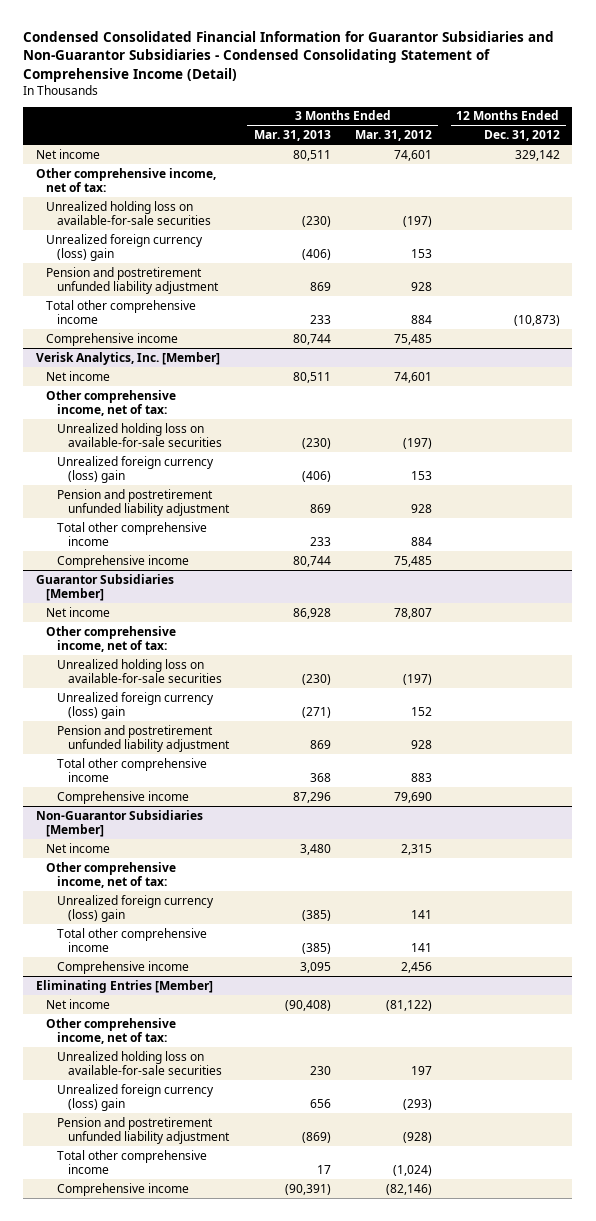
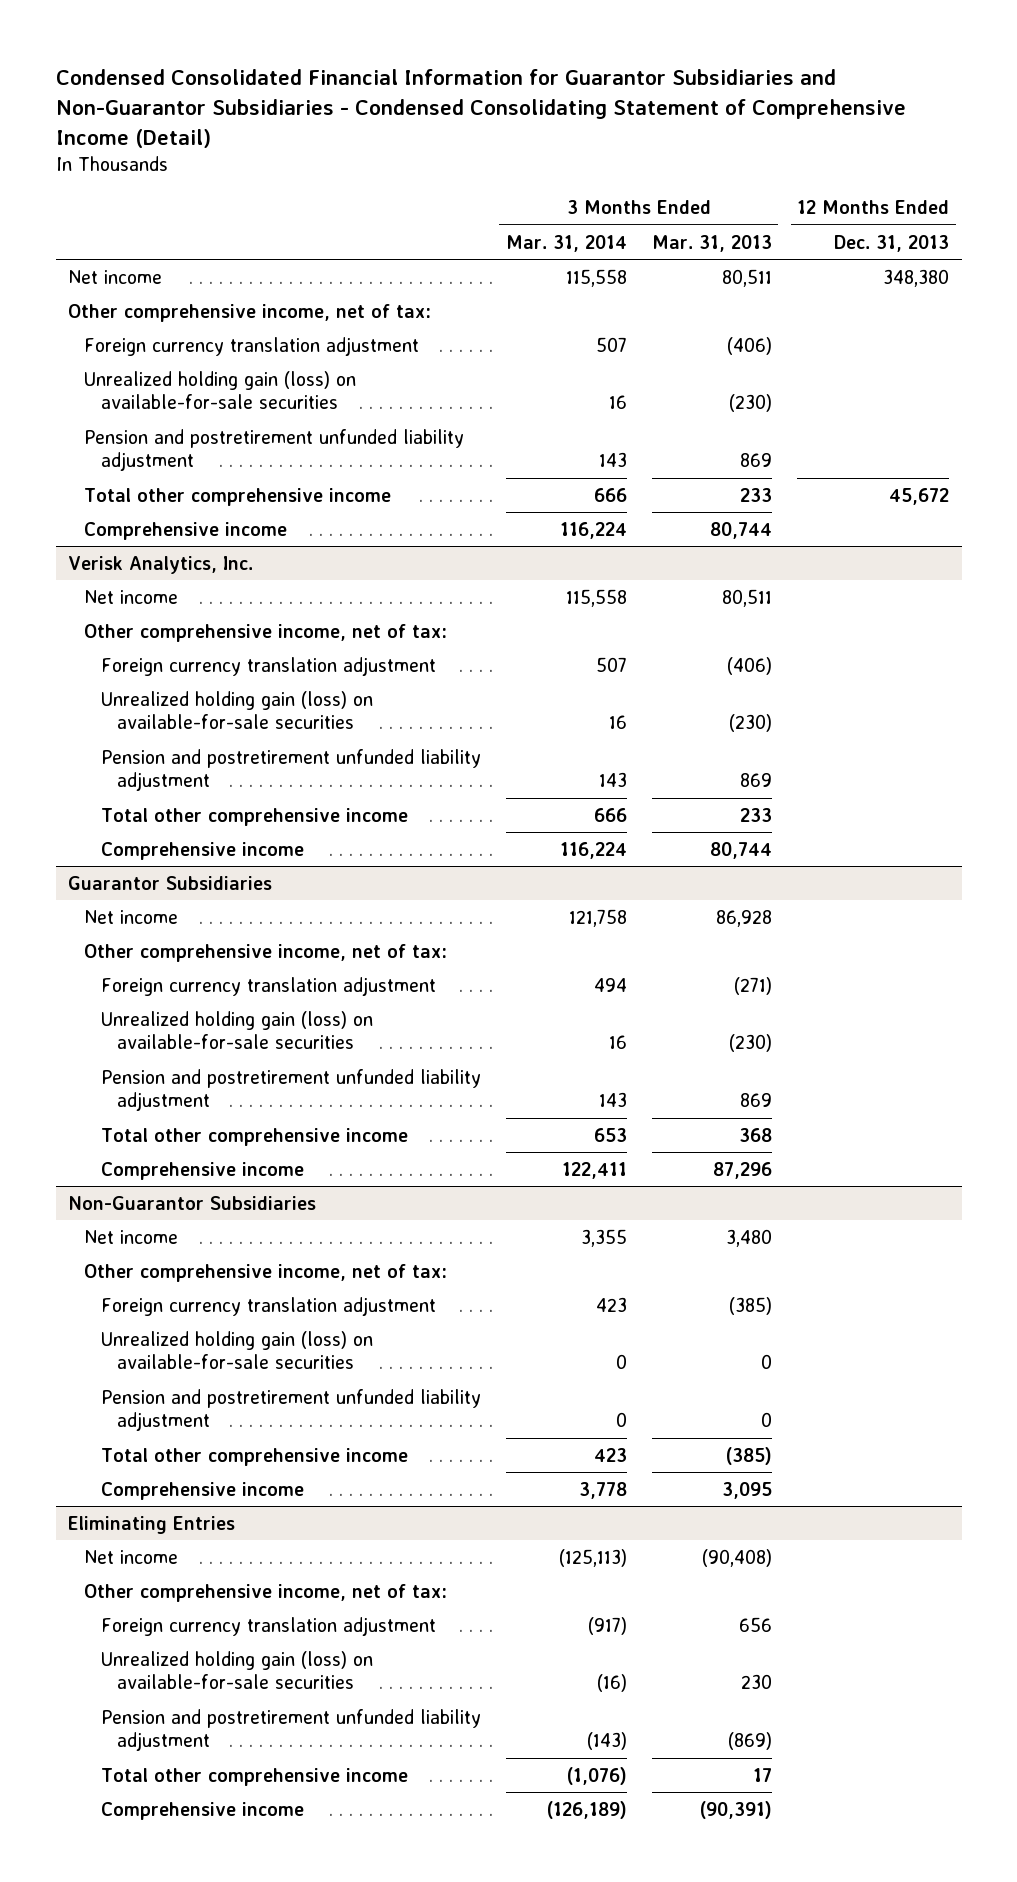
- | 3 Months Ended Mar. 31, 2013 | 3 Months Ended Mar. 31, 2012 | 12 Months Ended Dec. 31, 2012
+ | 3 Months Ended Mar. 31, 2014 | 3 Months Ended Mar. 31, 2013 | 12 Months Ended Dec. 31, 2013
- Unrealized holding loss on available-for-sale securities | (230) | (197) |
- Unrealized foreign currency (loss) gain | (406) | 153 |
+ Foreign currency translation adjustment | 507 | (406) |
+ Unrealized holding gain (loss) on available-for-sale securities | 16 | (230) |
- Verisk Analytics, Inc. [Member]
+ Verisk Analytics, Inc.
- Unrealized holding loss on available-for-sale securities | (230) | (197) |
- Unrealized foreign currency (loss) gain | (406) | 153 |
+ Foreign currency translation adjustment | 507 | (406) |
+ Unrealized holding gain (loss) on available-for-sale securities | 16 | (230) |
- Guarantor Subsidiaries [Member]
+ Guarantor Subsidiaries
- Unrealized holding loss on available-for-sale securities | (230) | (197) |
- Unrealized foreign currency (loss) gain | (271) | 152 |
+ Foreign currency translation adjustment | 494 | (271) |
+ Unrealized holding gain (loss) on available-for-sale securities | 16 | (230) |
- Non-Guarantor Subsidiaries [Member]
+ Non-Guarantor Subsidiaries
- Unrealized foreign currency (loss) gain | (385) | 141 |
+ Foreign currency translation adjustment | 423 | (385) |
+ Unrealized holding gain (loss) on available-for-sale securities | 0 | 0 |
+ Pension and postretirement unfunded liability adjustment | 0 | 0 |
- Eliminating Entries [Member]
+ Eliminating Entries
- Unrealized holding loss on available-for-sale securities | 230 | 197 |
- Unrealized foreign currency (loss) gain | 656 | (293) |
+ Foreign currency translation adjustment | (917) | 656 |
+ Unrealized holding gain (loss) on available-for-sale securities | (16) | 230 |

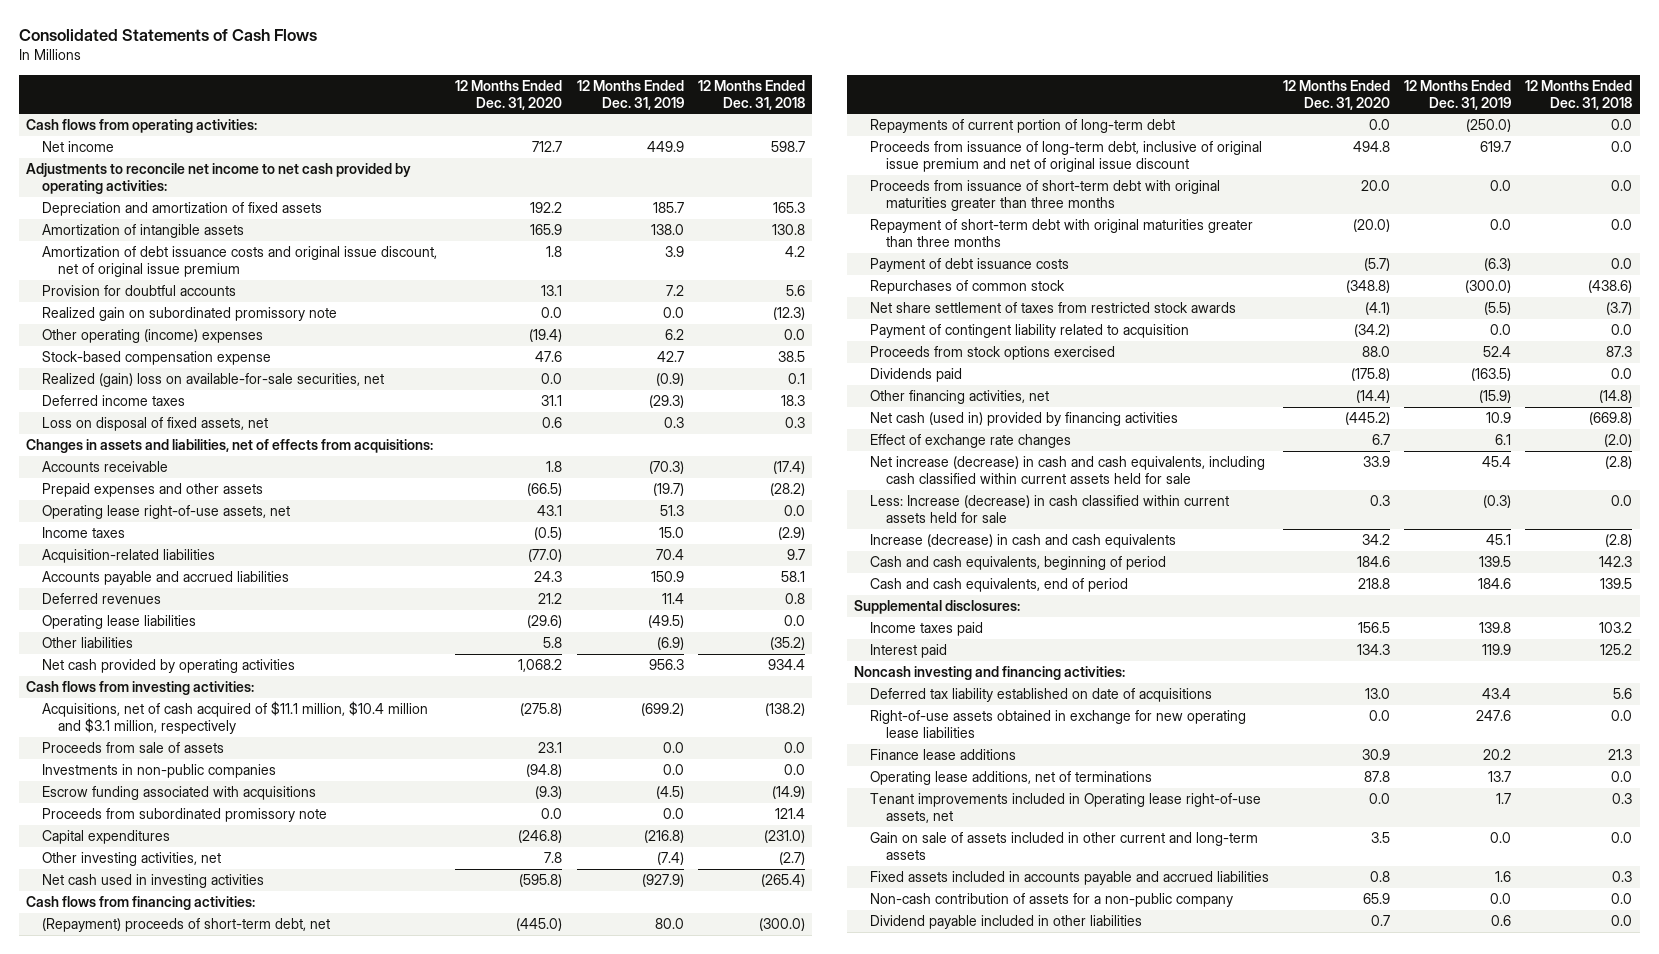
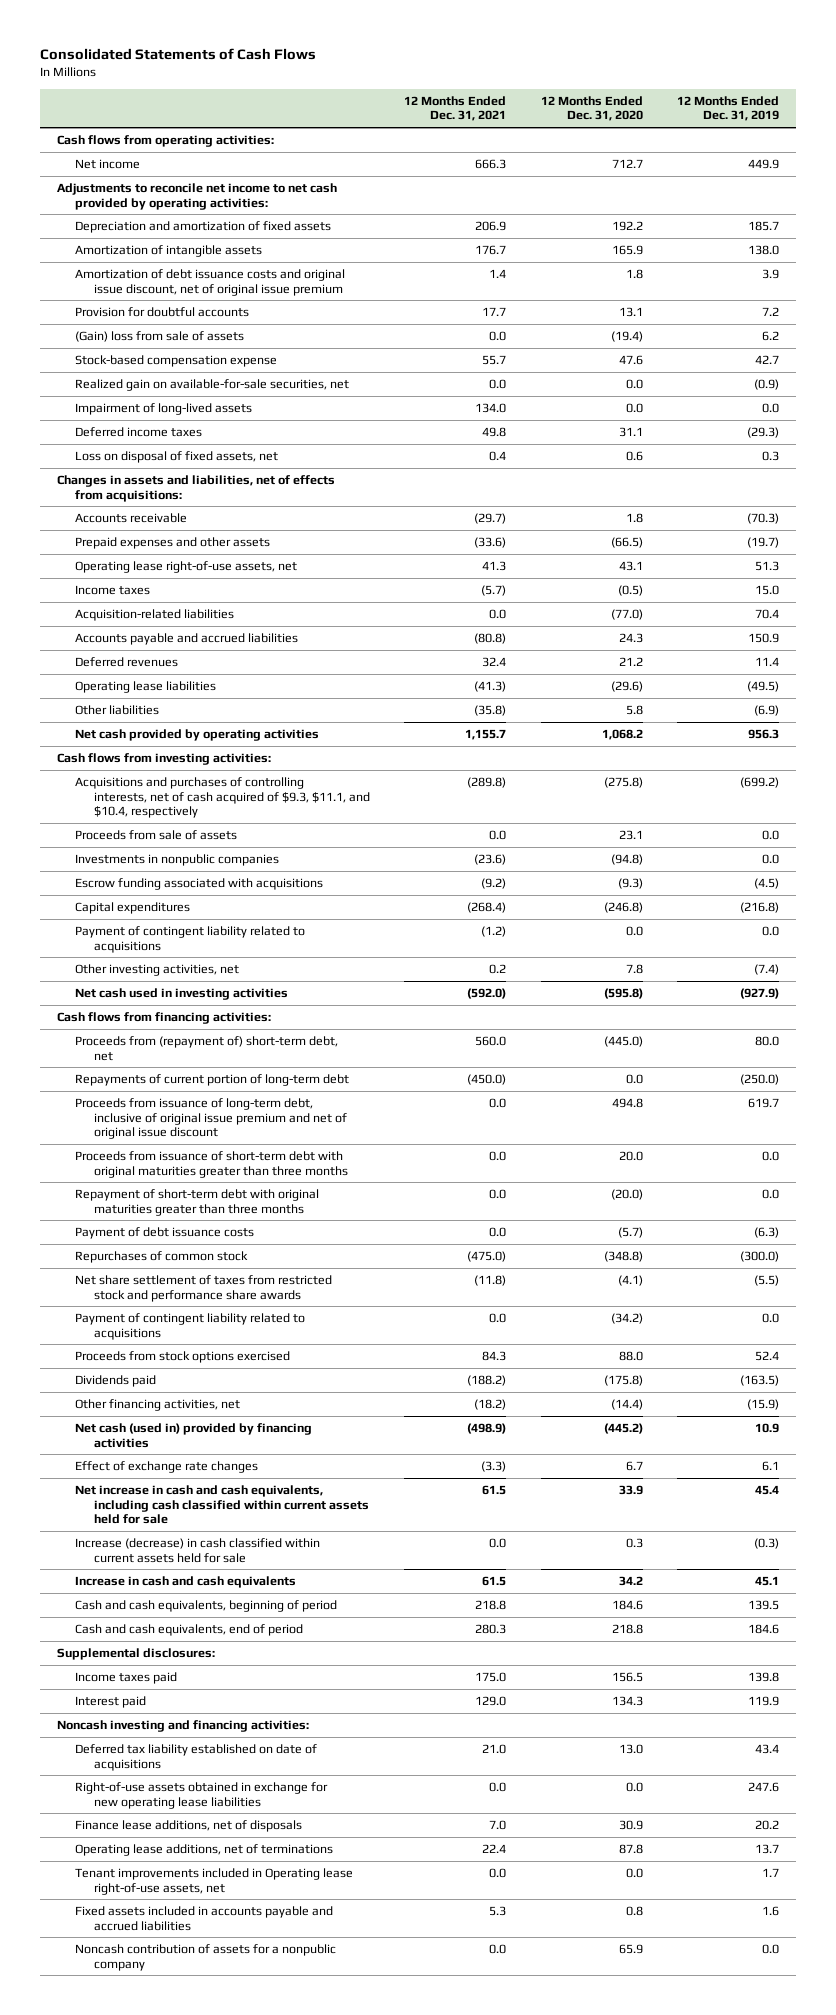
- | 12 Months Ended Dec. 31, 2020 | 12 Months Ended Dec. 31, 2019 | 12 Months Ended Dec. 31, 2018
+ | 12 Months Ended Dec. 31, 2021 | 12 Months Ended Dec. 31, 2020 | 12 Months Ended Dec. 31, 2019
- Realized gain on subordinated promissory note | 0.0 | 0.0 | (12.3)
- Other operating (income) expenses | (19.4) | 6.2 | 0.0
+ (Gain) loss from sale of assets | 0.0 | (19.4) | 6.2
- Realized (gain) loss on available-for-sale securities, net | 0.0 | (0.9) | 0.1
+ Realized gain on available-for-sale securities, net | 0.0 | 0.0 | (0.9)
+ Impairment of long-lived assets | 134.0 | 0.0 | 0.0
- Acquisitions, net of cash acquired of $11.1 million, $10.4 million and $3.1 million, respectively | (275.8) | (699.2) | (138.2)
+ Acquisitions and purchases of controlling interests, net of cash acquired of $9.3, $11.1, and $10.4, respectively | (289.8) | (275.8) | (699.2)
- Investments in non-public companies | (94.8) | 0.0 | 0.0
+ Investments in nonpublic companies | (23.6) | (94.8) | 0.0
- Proceeds from subordinated promissory note | 0.0 | 0.0 | 121.4
+ Payment of contingent liability related to acquisitions | (1.2) | 0.0 | 0.0
- (Repayment) proceeds of short-term debt, net | (445.0) | 80.0 | (300.0)
+ Proceeds from (repayment of) short-term debt, net | 560.0 | (445.0) | 80.0
- Net share settlement of taxes from restricted stock awards | (4.1) | (5.5) | (3.7)
- Payment of contingent liability related to acquisition | (34.2) | 0.0 | 0.0
+ Net share settlement of taxes from restricted stock and performance share awards | (11.8) | (4.1) | (5.5)
+ Payment of contingent liability related to acquisitions | 0.0 | (34.2) | 0.0
- Net increase (decrease) in cash and cash equivalents, including cash classified within current assets held for sale | 33.9 | 45.4 | (2.8)
- Less: Increase (decrease) in cash classified within current assets held for sale | 0.3 | (0.3) | 0.0
- Increase (decrease) in cash and cash equivalents | 34.2 | 45.1 | (2.8)
+ Net increase in cash and cash equivalents, including cash classified within current assets held for sale | 61.5 | 33.9 | 45.4
+ Increase (decrease) in cash classified within current assets held for sale | 0.0 | 0.3 | (0.3)
+ Increase in cash and cash equivalents | 61.5 | 34.2 | 45.1
- Finance lease additions | 30.9 | 20.2 | 21.3
+ Finance lease additions, net of disposals | 7.0 | 30.9 | 20.2
- Gain on sale of assets included in other current and long-term assets | 3.5 | 0.0 | 0.0
- Non-cash contribution of assets for a non-public company | 65.9 | 0.0 | 0.0
- Dividend payable included in other liabilities | 0.7 | 0.6 | 0.0
+ Noncash contribution of assets for a nonpublic company | 0.0 | 65.9 | 0.0

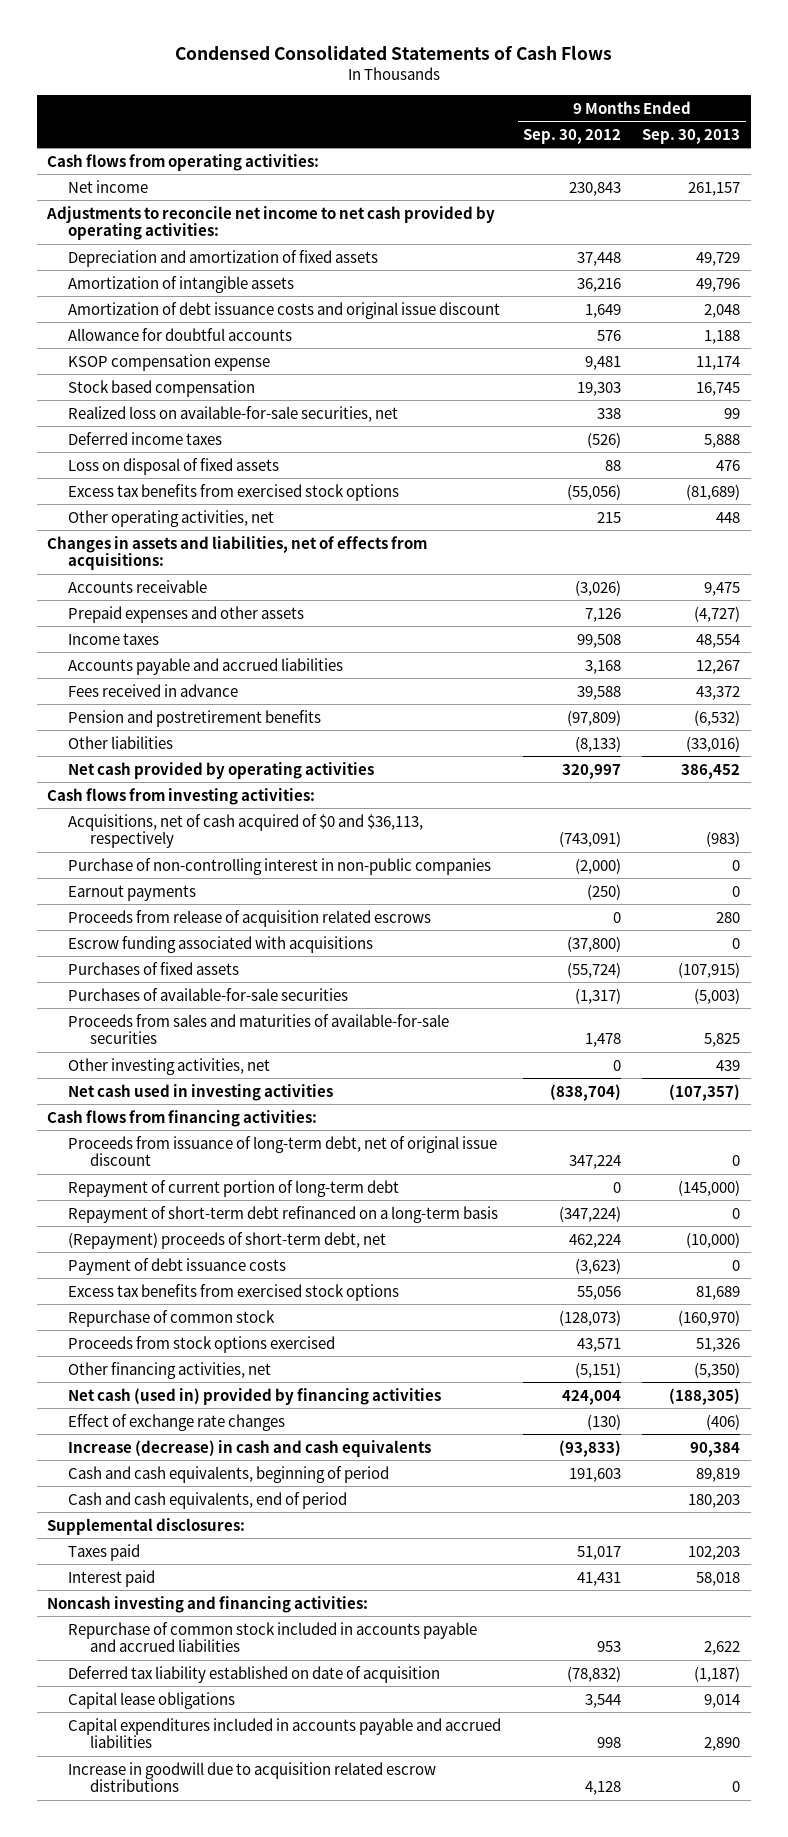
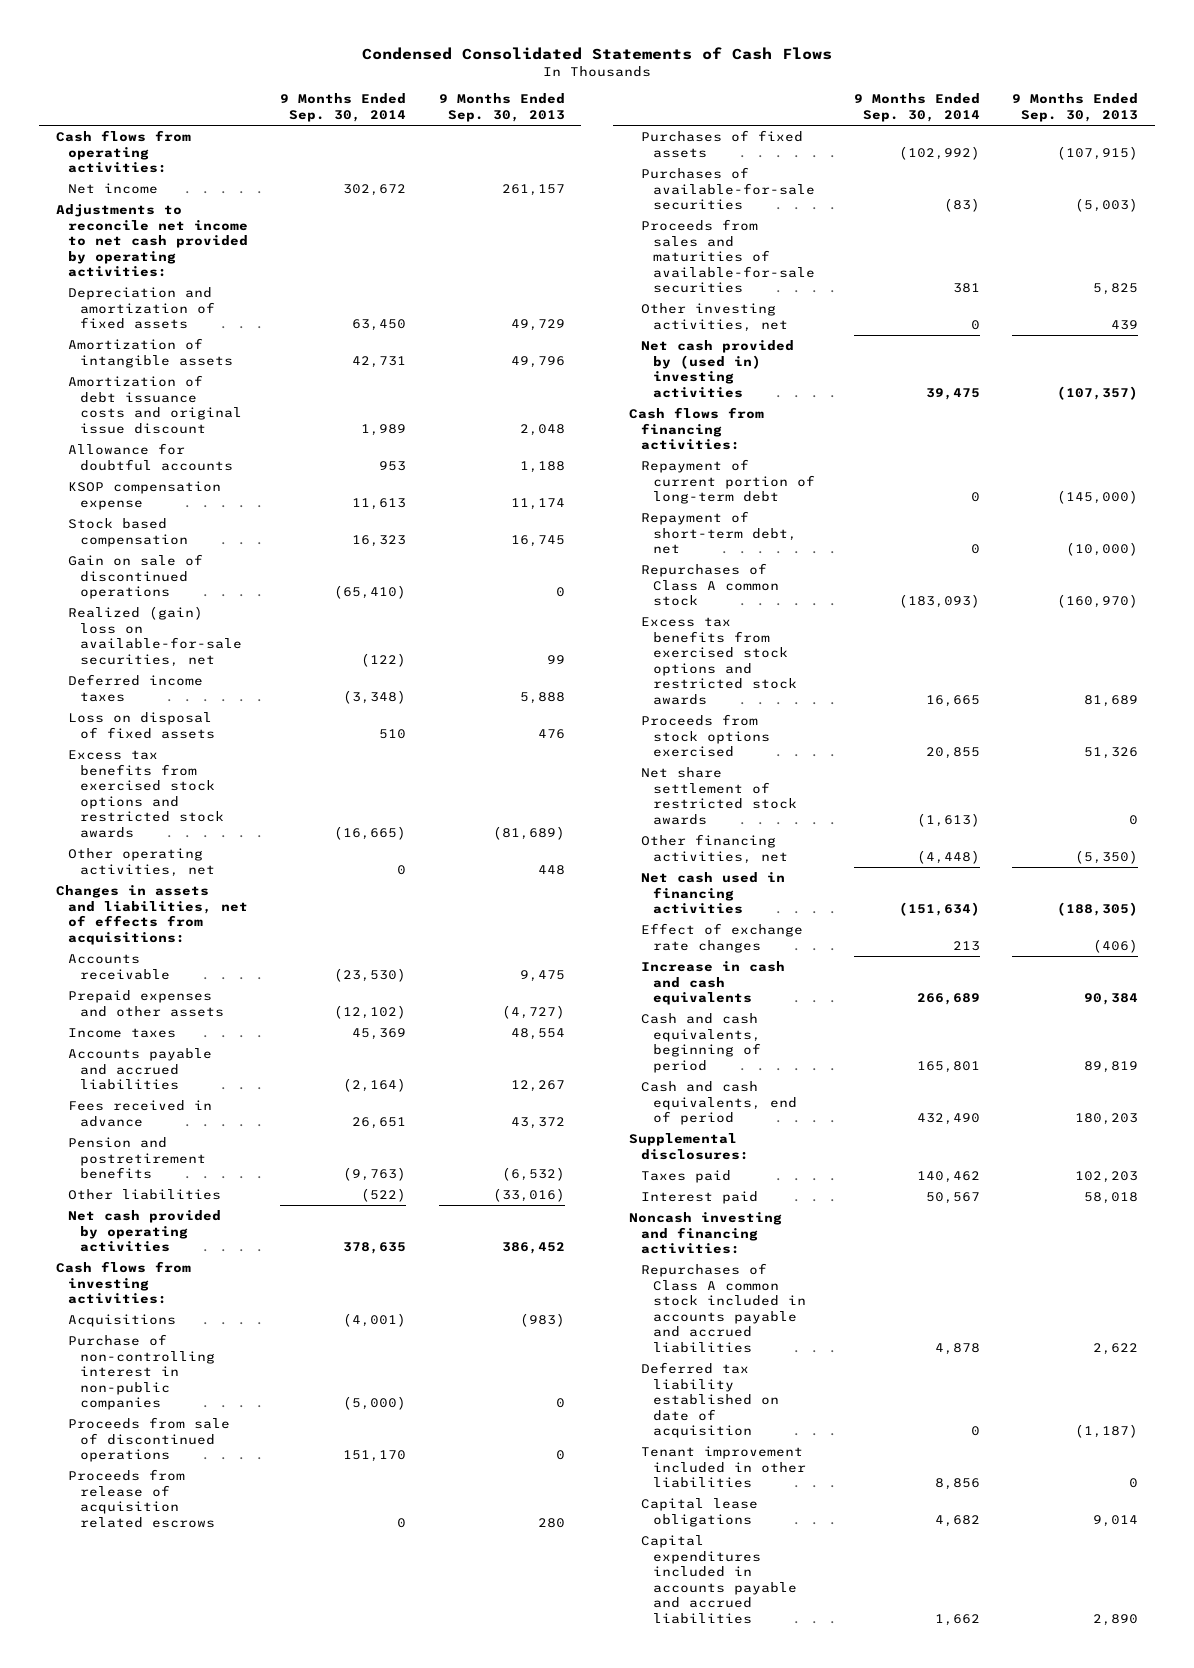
- | 9 Months Ended Sep. 30, 2012 | 9 Months Ended Sep. 30, 2013
+ | 9 Months Ended Sep. 30, 2014 | 9 Months Ended Sep. 30, 2013
- Realized loss on available-for-sale securities, net | 338 | 99
+ Gain on sale of discontinued operations | (65,410) | 0
+ Realized (gain) loss on available-for-sale securities, net | (122) | 99
- Excess tax benefits from exercised stock options | (55,056) | (81,689)
+ Excess tax benefits from exercised stock options and restricted stock awards | (16,665) | (81,689)
- Acquisitions, net of cash acquired of $0 and $36,113, respectively | (743,091) | (983)
+ Acquisitions | (4,001) | (983)
- Earnout payments | (250) | 0
+ Proceeds from sale of discontinued operations | 151,170 | 0
- Escrow funding associated with acquisitions | (37,800) | 0
- Net cash used in investing activities | (838,704) | (107,357)
+ Net cash provided by (used in) investing activities | 39,475 | (107,357)
- Proceeds from issuance of long-term debt, net of original issue discount | 347,224 | 0
- Repayment of short-term debt refinanced on a long-term basis | (347,224) | 0
- (Repayment) proceeds of short-term debt, net | 462,224 | (10,000)
- Payment of debt issuance costs | (3,623) | 0
- Excess tax benefits from exercised stock options | 55,056 | 81,689
- Repurchase of common stock | (128,073) | (160,970)
+ Repayment of short-term debt, net | 0 | (10,000)
+ Repurchases of Class A common stock | (183,093) | (160,970)
+ Excess tax benefits from exercised stock options and restricted stock awards | 16,665 | 81,689
+ Net share settlement of restricted stock awards | (1,613) | 0
- Net cash (used in) provided by financing activities | 424,004 | (188,305)
+ Net cash used in financing activities | (151,634) | (188,305)
- Increase (decrease) in cash and cash equivalents | (93,833) | 90,384
+ Increase in cash and cash equivalents | 266,689 | 90,384
- Repurchase of common stock included in accounts payable and accrued liabilities | 953 | 2,622
+ Repurchases of Class A common stock included in accounts payable and accrued liabilities | 4,878 | 2,622
+ Tenant improvement included in other liabilities | 8,856 | 0
- Increase in goodwill due to acquisition related escrow distributions | 4,128 | 0

